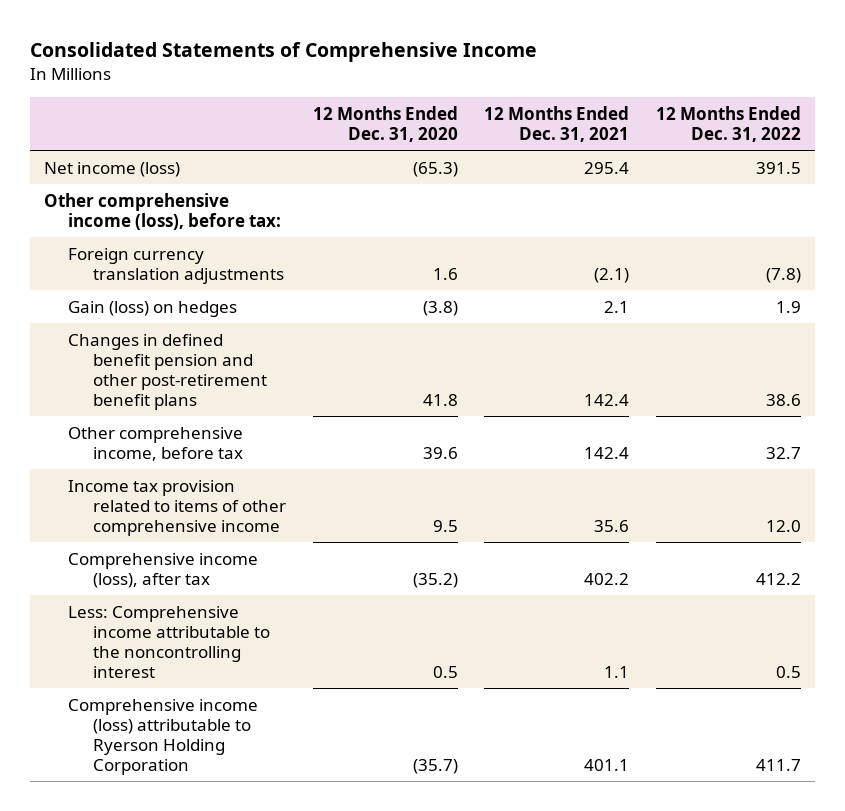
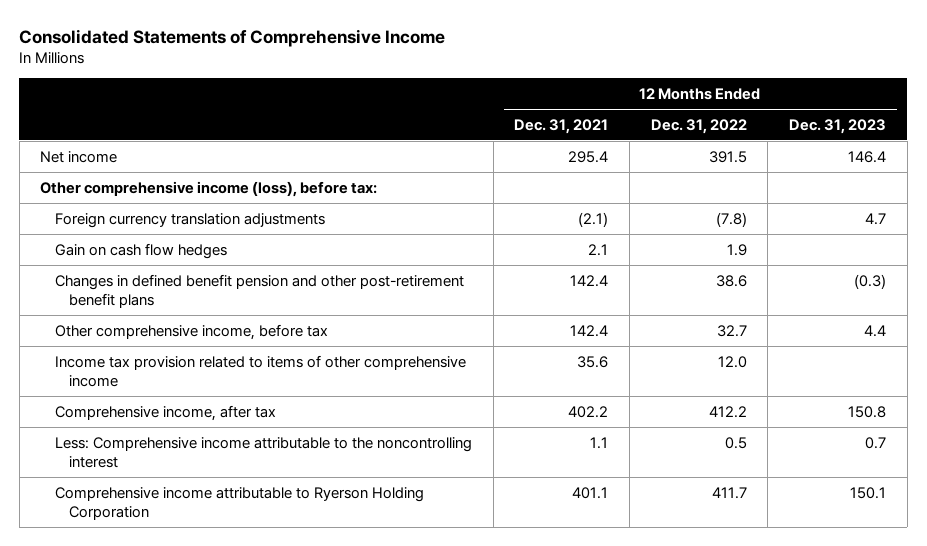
- | 12 Months Ended Dec. 31, 2020 | 12 Months Ended Dec. 31, 2021 | 12 Months Ended Dec. 31, 2022
+ | 12 Months Ended Dec. 31, 2021 | 12 Months Ended Dec. 31, 2022 | 12 Months Ended Dec. 31, 2023
- Net income (loss) | (65.3) | 295.4 | 391.5
+ Net income | 295.4 | 391.5 | 146.4
- Gain (loss) on hedges | (3.8) | 2.1 | 1.9
+ Gain on cash flow hedges | 2.1 | 1.9 |
- Comprehensive income (loss), after tax | (35.2) | 402.2 | 412.2
+ Comprehensive income, after tax | 402.2 | 412.2 | 150.8
- Comprehensive income (loss) attributable to Ryerson Holding Corporation | (35.7) | 401.1 | 411.7
+ Comprehensive income attributable to Ryerson Holding Corporation | 401.1 | 411.7 | 150.1

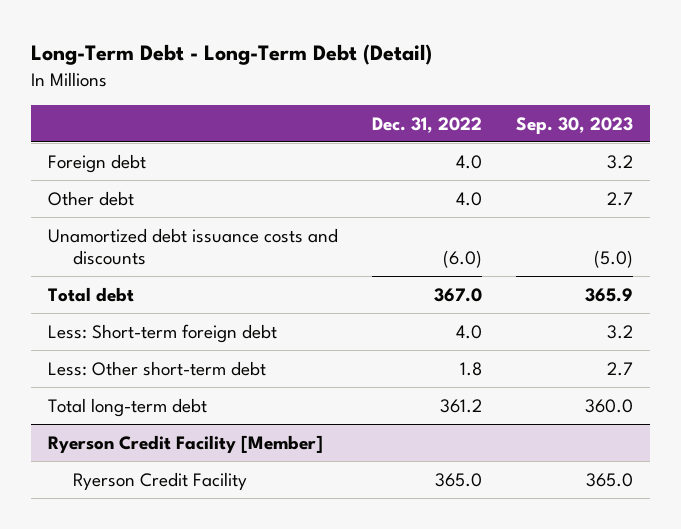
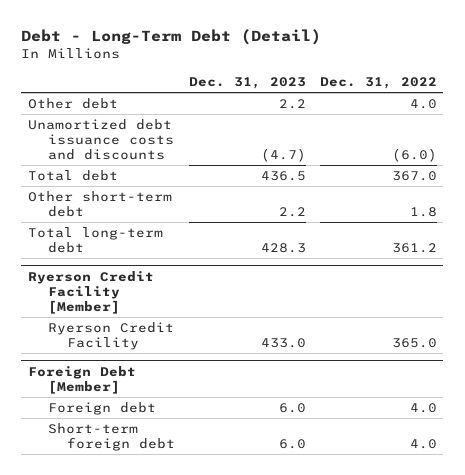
- Long-Term Debt - Long-Term Debt (Detail)
+ Debt - Long-Term Debt (Detail)
- | Dec. 31, 2022 | Sep. 30, 2023
+ | Dec. 31, 2023 | Dec. 31, 2022
- Foreign debt | 4.0 | 3.2
- Less: Short-term foreign debt | 4.0 | 3.2
- Less: Other short-term debt | 1.8 | 2.7
+ Other short-term debt | 2.2 | 1.8
+ Foreign Debt [Member]
+ Foreign debt | 6.0 | 4.0
+ Short-term foreign debt | 6.0 | 4.0

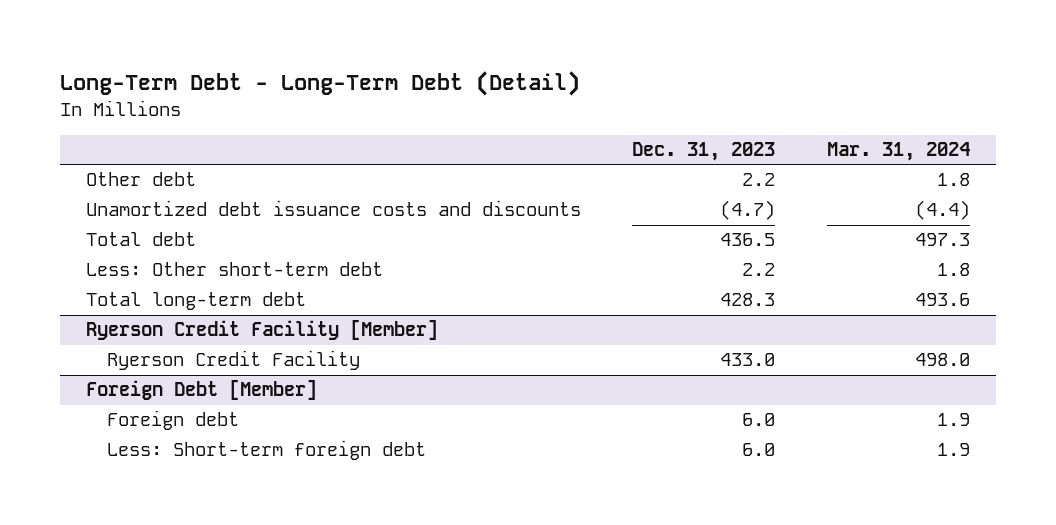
- Debt - Long-Term Debt (Detail)
+ Long-Term Debt - Long-Term Debt (Detail)
- | Dec. 31, 2023 | Dec. 31, 2022
+ | Dec. 31, 2023 | Mar. 31, 2024
- Other short-term debt | 2.2 | 1.8
+ Less: Other short-term debt | 2.2 | 1.8
@ Foreign Debt [Member]
- Short-term foreign debt | 6.0 | 4.0
+ Less: Short-term foreign debt | 6.0 | 1.9

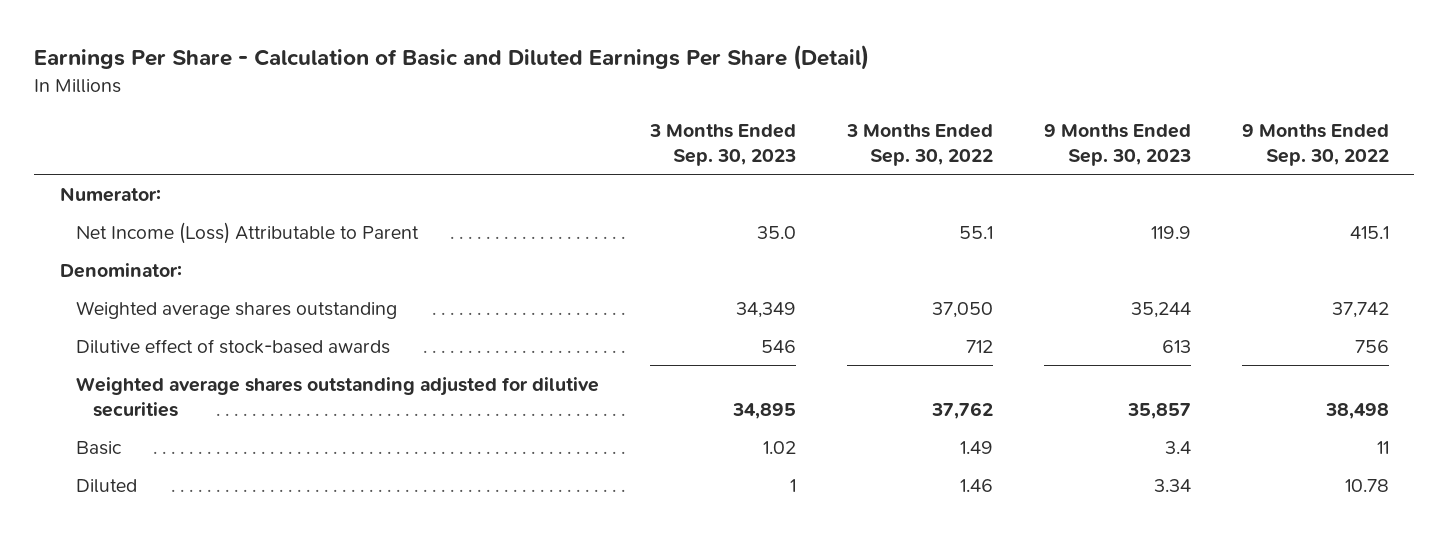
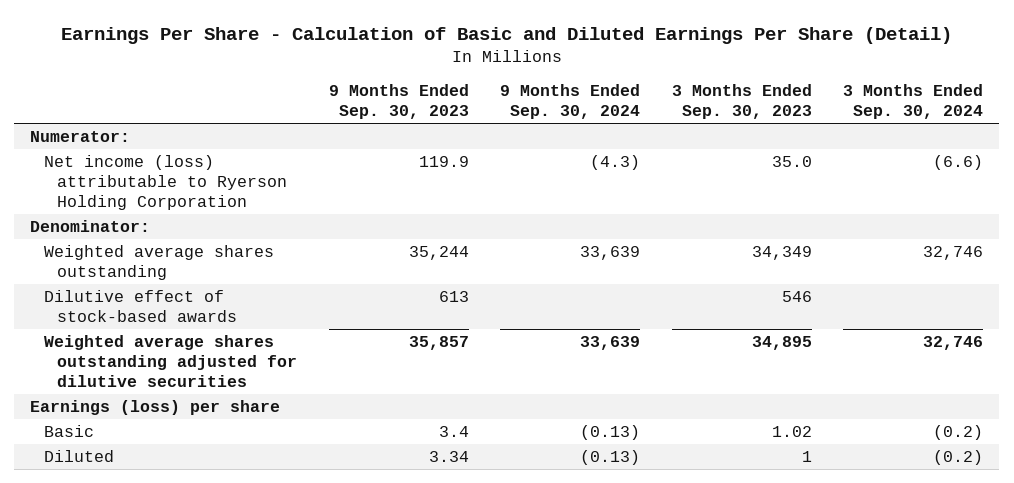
- | 3 Months Ended Sep. 30, 2023 | 3 Months Ended Sep. 30, 2022 | 9 Months Ended Sep. 30, 2023 | 9 Months Ended Sep. 30, 2022
+ | 9 Months Ended Sep. 30, 2023 | 9 Months Ended Sep. 30, 2024 | 3 Months Ended Sep. 30, 2023 | 3 Months Ended Sep. 30, 2024
- Net Income (Loss) Attributable to Parent | 35.0 | 55.1 | 119.9 | 415.1
+ Net income (loss) attributable to Ryerson Holding Corporation | 119.9 | (4.3) | 35.0 | (6.6)
+ Earnings (loss) per share

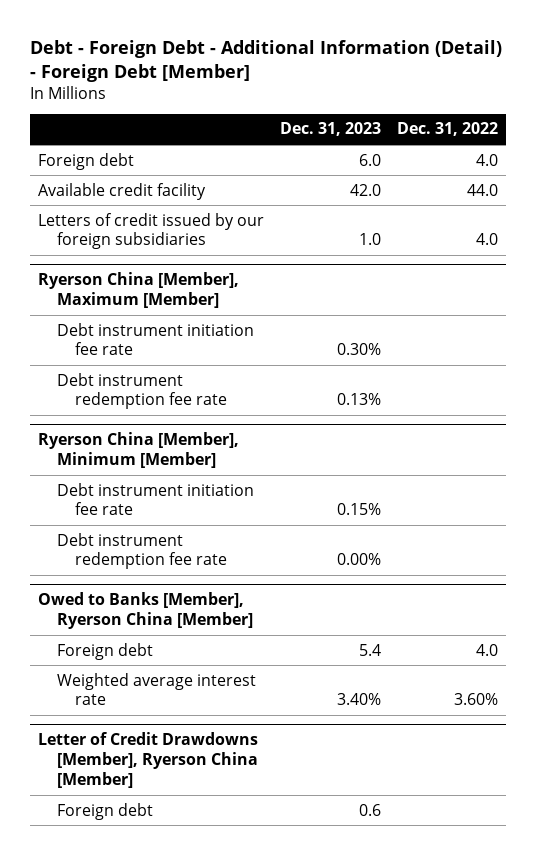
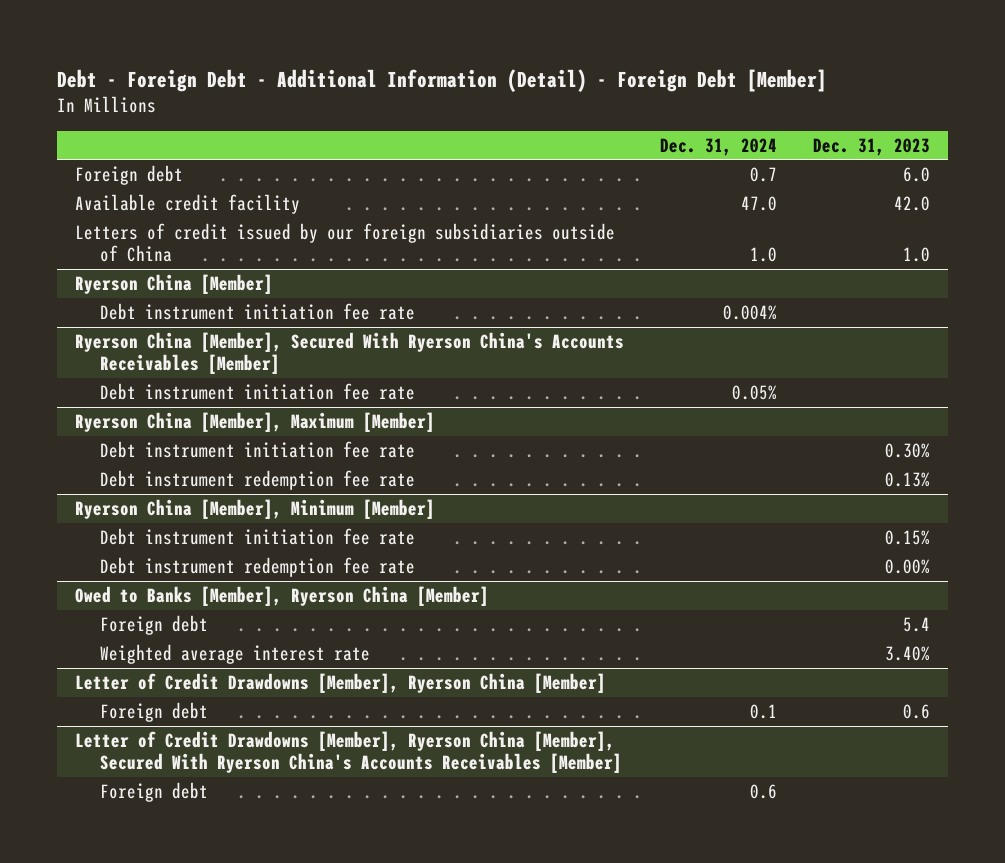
- | Dec. 31, 2023 | Dec. 31, 2022
+ | Dec. 31, 2024 | Dec. 31, 2023
- Letters of credit issued by our foreign subsidiaries | 1.0 | 4.0
+ Letters of credit issued by our foreign subsidiaries outside of China | 1.0 | 1.0
+ Ryerson China [Member]
+ Debt instrument initiation fee rate | 0.004% |
+ Ryerson China [Member], Secured With Ryerson China's Accounts Receivables [Member]
+ Debt instrument initiation fee rate | 0.05% |
+ Letter of Credit Drawdowns [Member], Ryerson China [Member], Secured With Ryerson China's Accounts Receivables [Member]
+ Foreign debt | 0.6 |

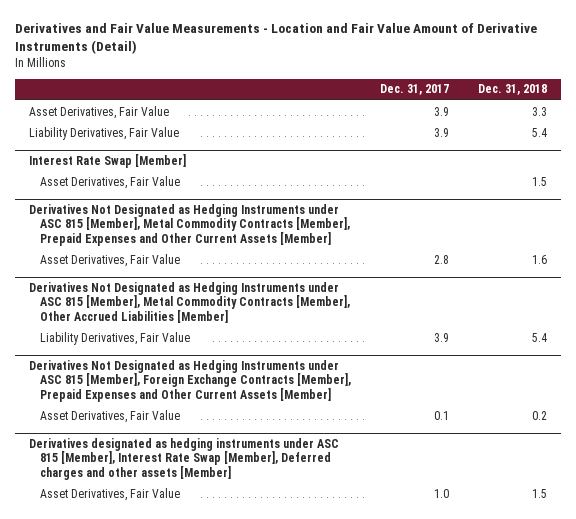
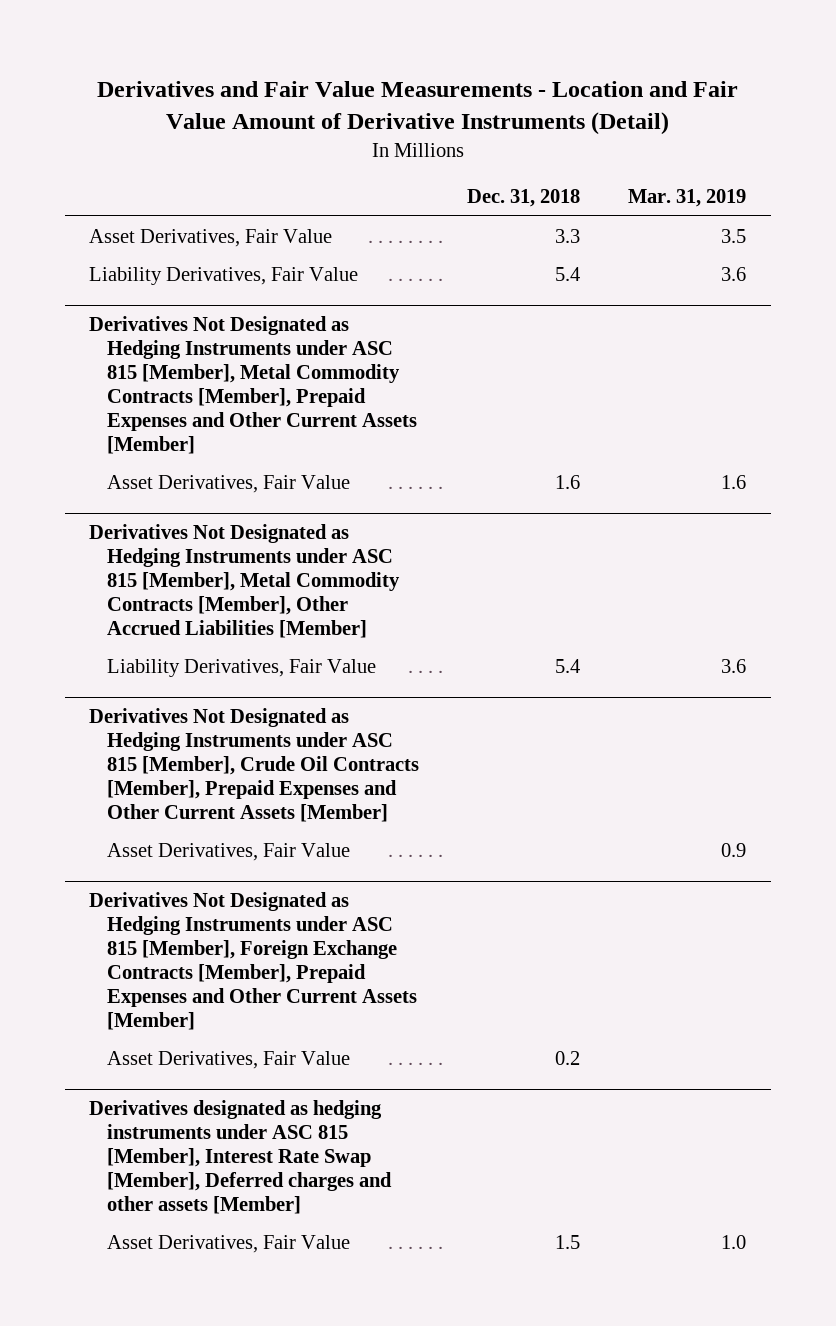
- | Dec. 31, 2017 | Dec. 31, 2018
+ | Dec. 31, 2018 | Mar. 31, 2019
- Interest Rate Swap [Member]
- Asset Derivatives, Fair Value | | 1.5
+ Derivatives Not Designated as Hedging Instruments under ASC 815 [Member], Crude Oil Contracts [Member], Prepaid Expenses and Other Current Assets [Member]
+ Asset Derivatives, Fair Value | | 0.9

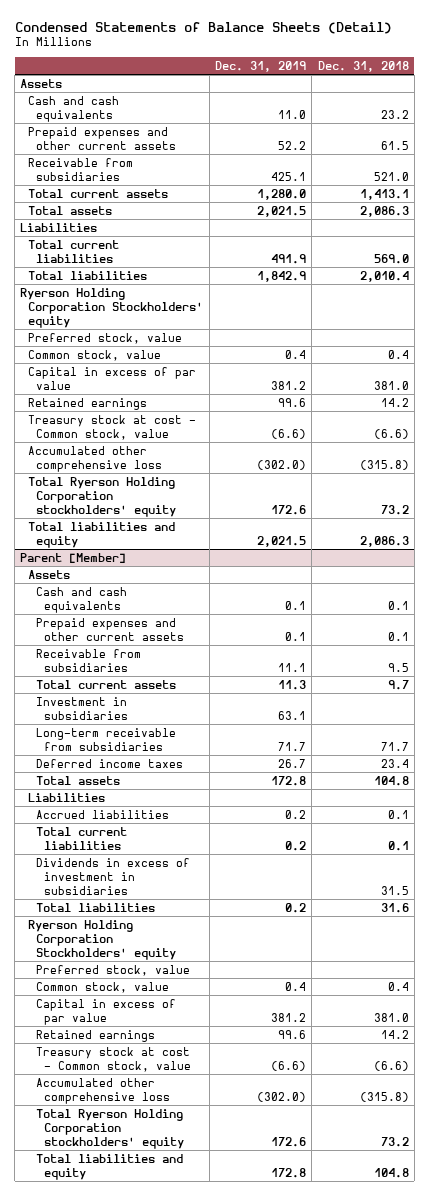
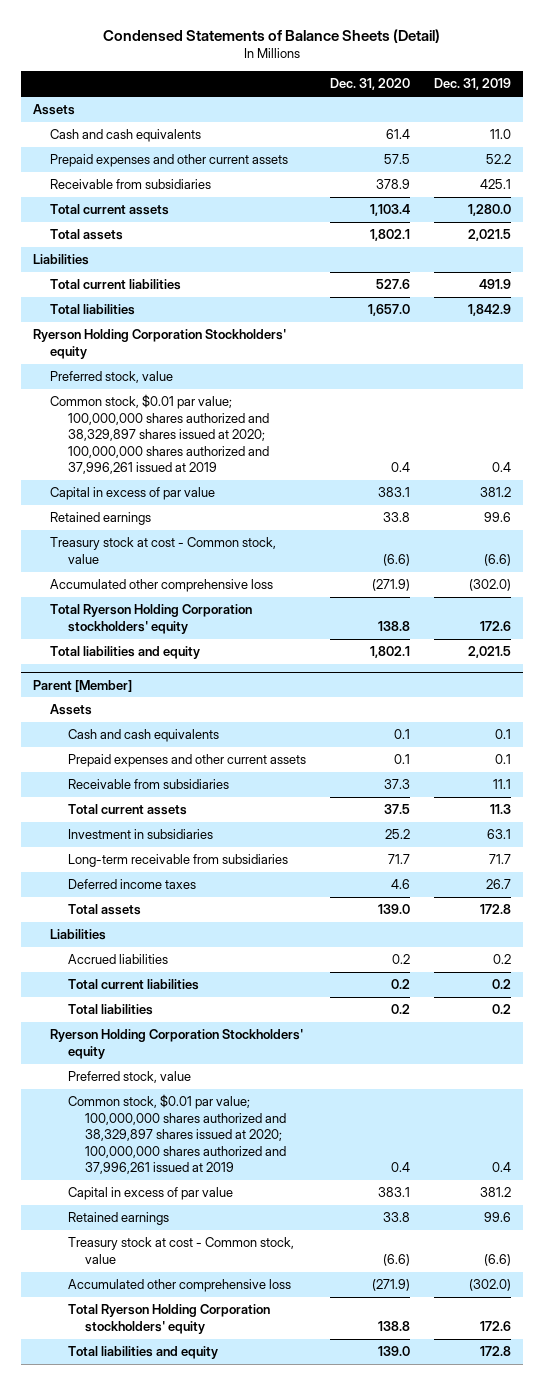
- | Dec. 31, 2019 | Dec. 31, 2018
+ | Dec. 31, 2020 | Dec. 31, 2019
- Common stock, value | 0.4 | 0.4
+ Common stock, $0.01 par value; 100,000,000 shares authorized and 38,329,897 shares issued at 2020; 100,000,000 shares authorized and 37,996,261 issued at 2019 | 0.4 | 0.4
@ Parent [Member]
- Dividends in excess of investment in subsidiaries | | 31.5
- Common stock, value | 0.4 | 0.4
+ Common stock, $0.01 par value; 100,000,000 shares authorized and 38,329,897 shares issued at 2020; 100,000,000 shares authorized and 37,996,261 issued at 2019 | 0.4 | 0.4

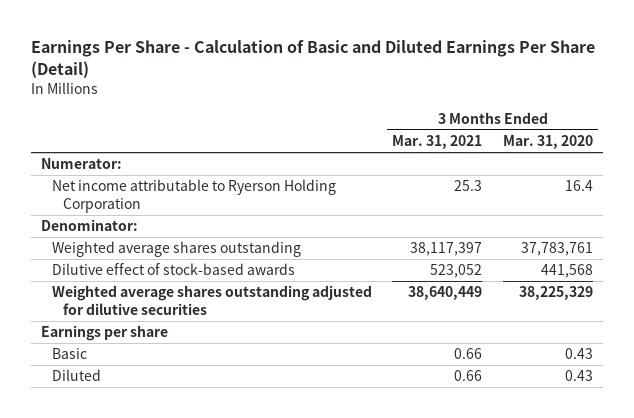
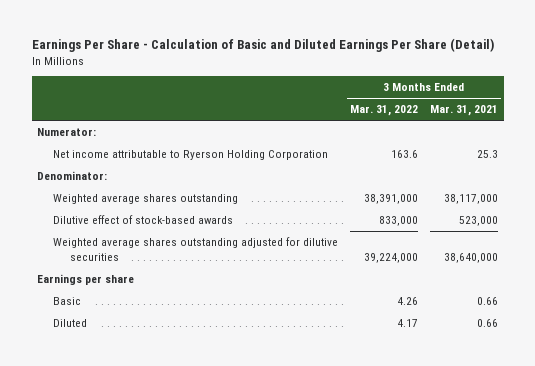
- | 3 Months Ended Mar. 31, 2021 | 3 Months Ended Mar. 31, 2020
+ | 3 Months Ended Mar. 31, 2022 | 3 Months Ended Mar. 31, 2021
- Weighted average shares outstanding | 38,117,397 | 37,783,761
- Dilutive effect of stock-based awards | 523,052 | 441,568
- Weighted average shares outstanding adjusted for dilutive securities | 38,640,449 | 38,225,329
+ Weighted average shares outstanding | 38,391,000 | 38,117,000
+ Dilutive effect of stock-based awards | 833,000 | 523,000
+ Weighted average shares outstanding adjusted for dilutive securities | 39,224,000 | 38,640,000

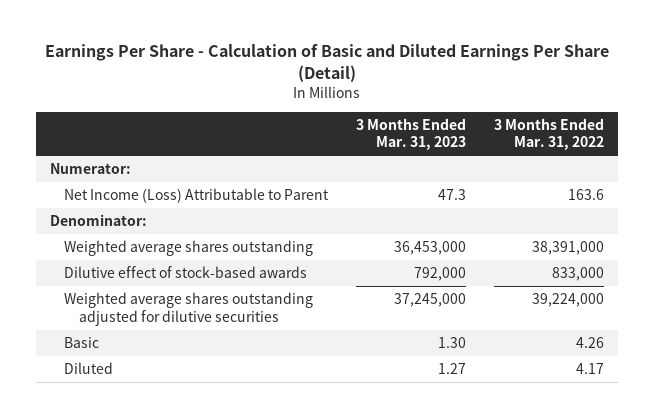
- | 3 Months Ended Mar. 31, 2022 | 3 Months Ended Mar. 31, 2021
+ | 3 Months Ended Mar. 31, 2023 | 3 Months Ended Mar. 31, 2022
- Net income attributable to Ryerson Holding Corporation | 163.6 | 25.3
+ Net Income (Loss) Attributable to Parent | 47.3 | 163.6
- Earnings per share

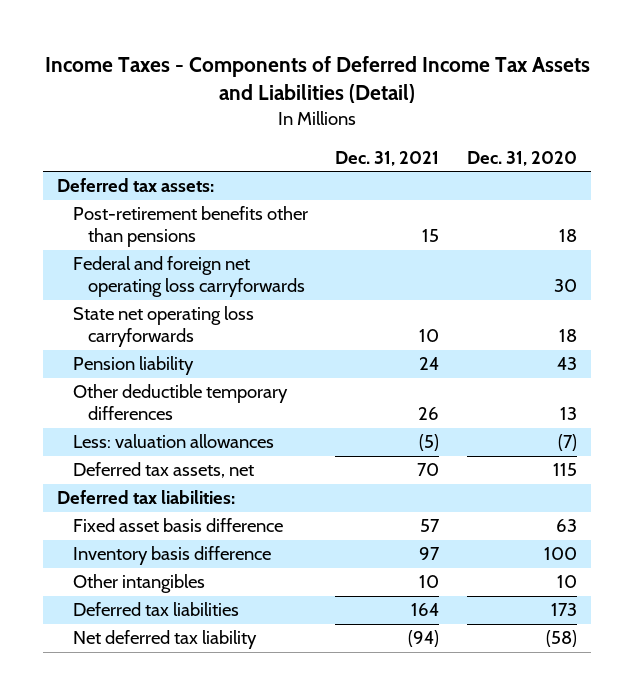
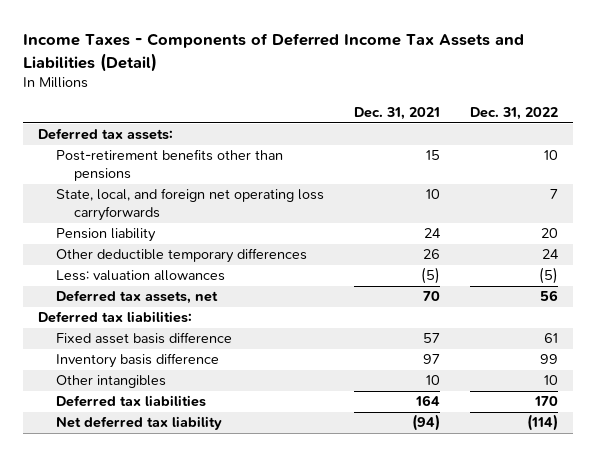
- | Dec. 31, 2021 | Dec. 31, 2020
+ | Dec. 31, 2021 | Dec. 31, 2022
- Federal and foreign net operating loss carryforwards | | 30
- State net operating loss carryforwards | 10 | 18
+ State, local, and foreign net operating loss carryforwards | 10 | 7

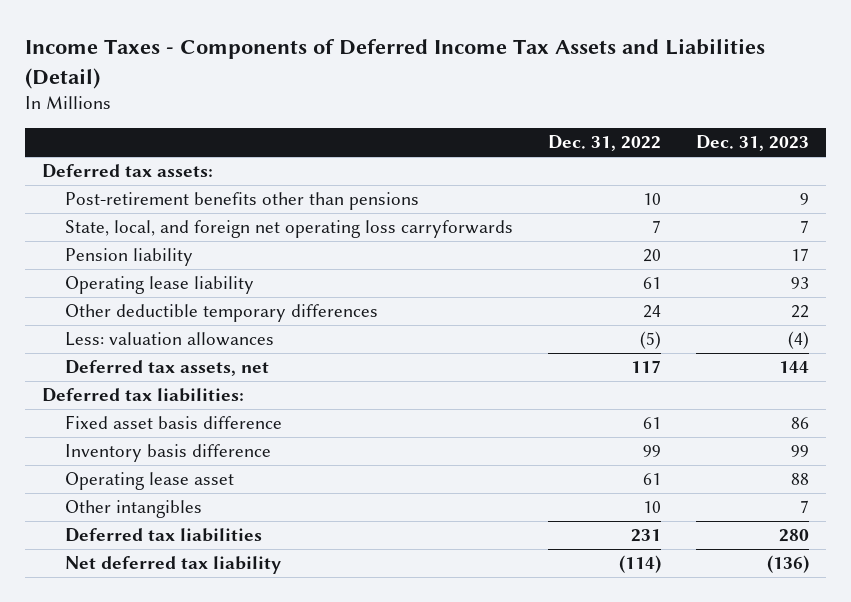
- | Dec. 31, 2021 | Dec. 31, 2022
+ | Dec. 31, 2022 | Dec. 31, 2023
+ Operating lease liability | 61 | 93
- Deferred tax assets, net | 70 | 56
+ Deferred tax assets, net | 117 | 144
+ Operating lease asset | 61 | 88
- Deferred tax liabilities | 164 | 170
+ Deferred tax liabilities | 231 | 280

